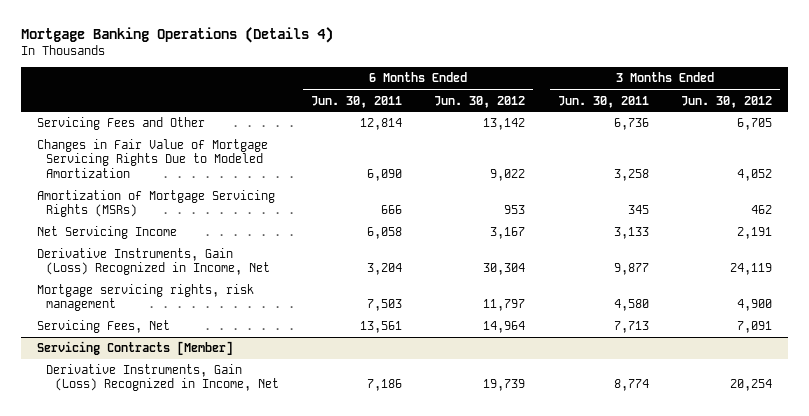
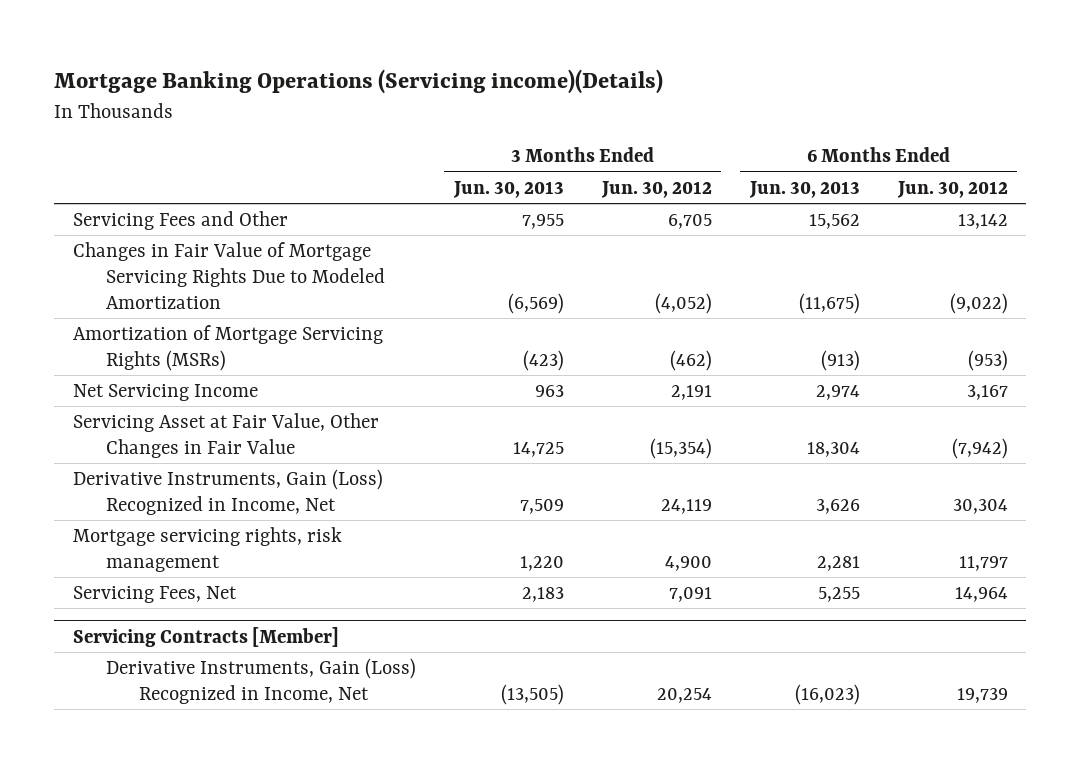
- Mortgage Banking Operations (Details 4)
+ Mortgage Banking Operations (Servicing income)(Details)
- | 6 Months Ended Jun. 30, 2011 | 6 Months Ended Jun. 30, 2012 | 3 Months Ended Jun. 30, 2011 | 3 Months Ended Jun. 30, 2012
+ | 3 Months Ended Jun. 30, 2013 | 3 Months Ended Jun. 30, 2012 | 6 Months Ended Jun. 30, 2013 | 6 Months Ended Jun. 30, 2012
- Changes in Fair Value of Mortgage Servicing Rights Due to Modeled Amortization | 6,090 | 9,022 | 3,258 | 4,052
- Amortization of Mortgage Servicing Rights (MSRs) | 666 | 953 | 345 | 462
+ Changes in Fair Value of Mortgage Servicing Rights Due to Modeled Amortization | (6,569) | (4,052) | (11,675) | (9,022)
+ Amortization of Mortgage Servicing Rights (MSRs) | (423) | (462) | (913) | (953)
+ Servicing Asset at Fair Value, Other Changes in Fair Value | 14,725 | (15,354) | 18,304 | (7,942)

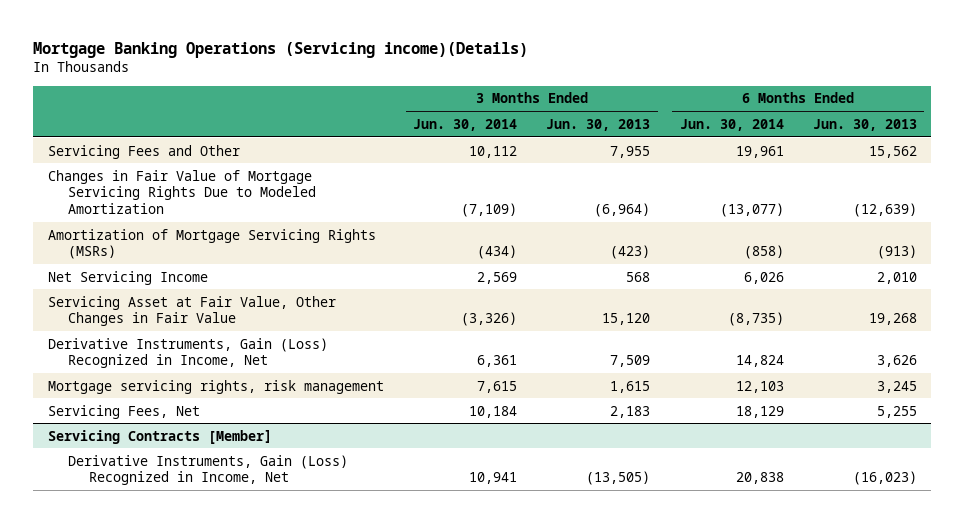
- | 3 Months Ended Jun. 30, 2013 | 3 Months Ended Jun. 30, 2012 | 6 Months Ended Jun. 30, 2013 | 6 Months Ended Jun. 30, 2012
+ | 3 Months Ended Jun. 30, 2014 | 3 Months Ended Jun. 30, 2013 | 6 Months Ended Jun. 30, 2014 | 6 Months Ended Jun. 30, 2013
- Changes in Fair Value of Mortgage Servicing Rights Due to Modeled Amortization | (6,569) | (4,052) | (11,675) | (9,022)
+ Changes in Fair Value of Mortgage Servicing Rights Due to Modeled Amortization | (7,109) | (6,964) | (13,077) | (12,639)
- Net Servicing Income | 963 | 2,191 | 2,974 | 3,167
- Servicing Asset at Fair Value, Other Changes in Fair Value | 14,725 | (15,354) | 18,304 | (7,942)
+ Net Servicing Income | 2,569 | 568 | 6,026 | 2,010
+ Servicing Asset at Fair Value, Other Changes in Fair Value | (3,326) | 15,120 | (8,735) | 19,268
- Mortgage servicing rights, risk management | 1,220 | 4,900 | 2,281 | 11,797
+ Mortgage servicing rights, risk management | 7,615 | 1,615 | 12,103 | 3,245

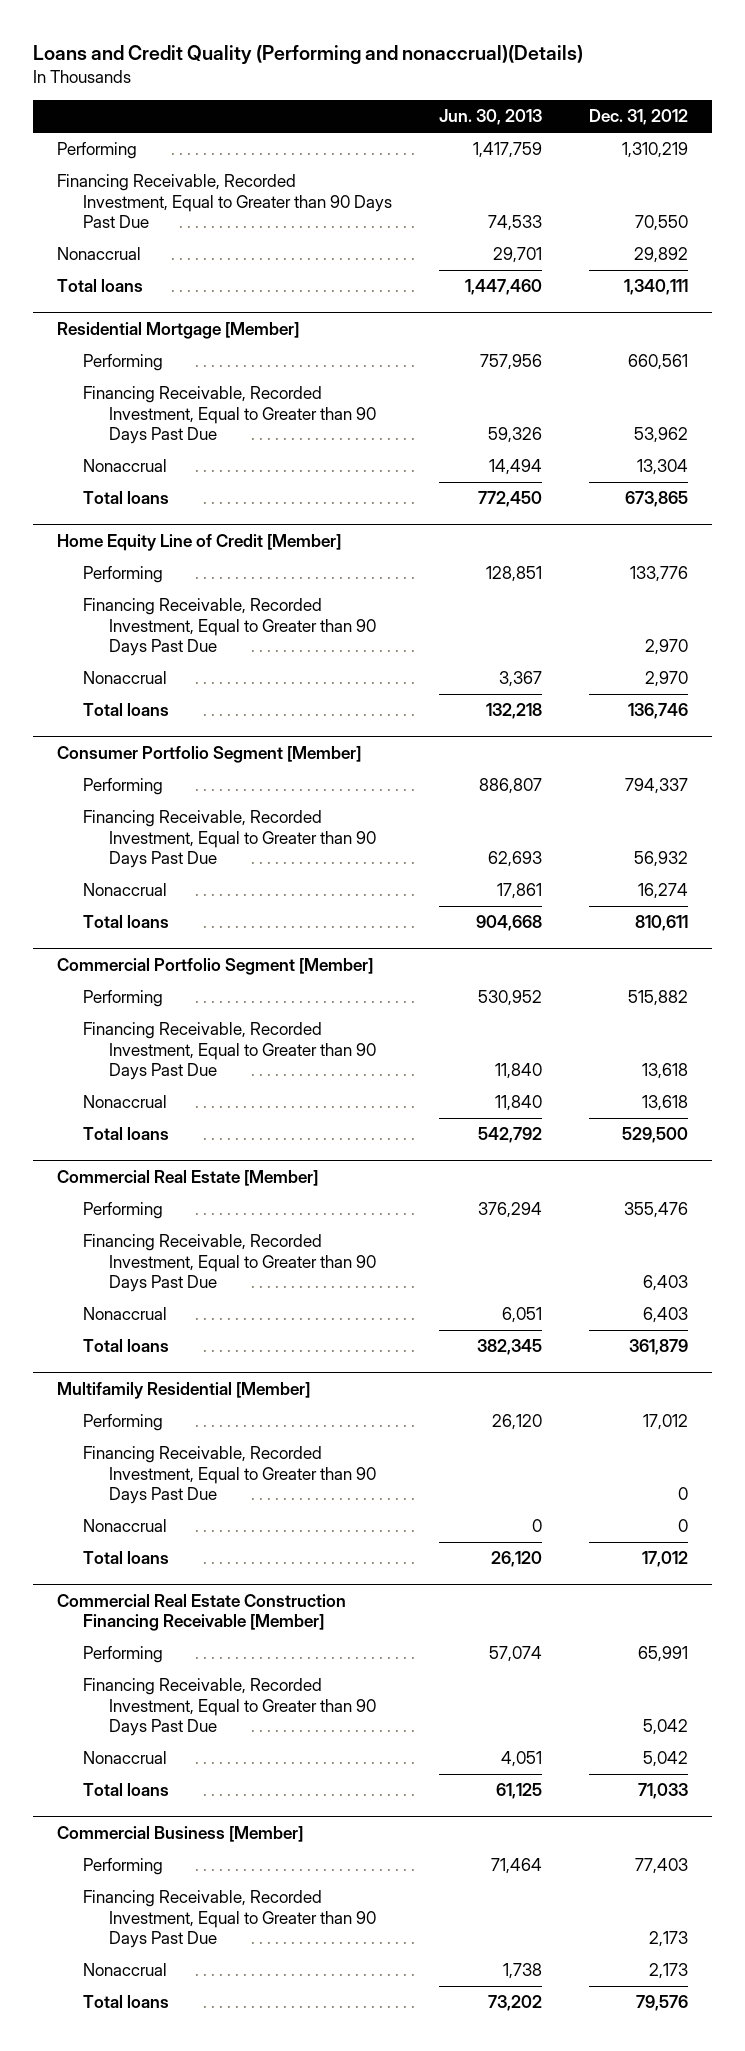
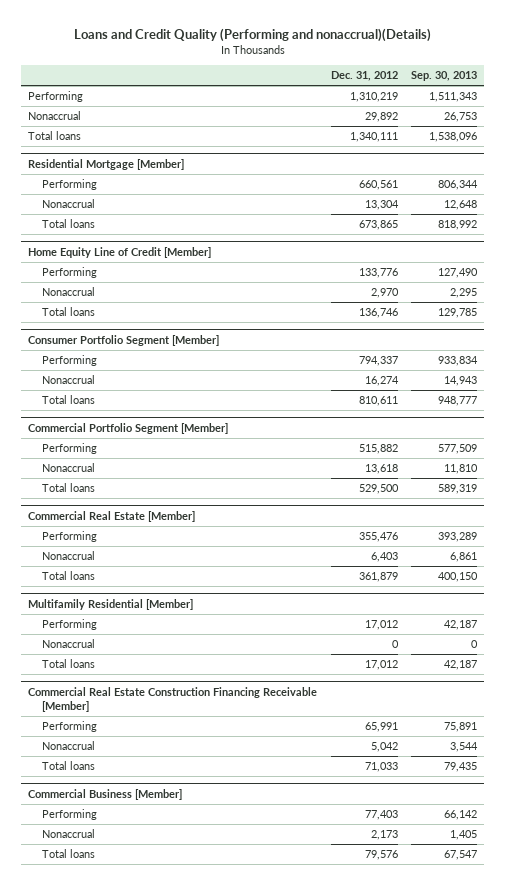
- | Jun. 30, 2013 | Dec. 31, 2012
+ | Dec. 31, 2012 | Sep. 30, 2013
- Financing Receivable, Recorded Investment, Equal to Greater than 90 Days Past Due | 74,533 | 70,550
@ Residential Mortgage [Member]
- Financing Receivable, Recorded Investment, Equal to Greater than 90 Days Past Due | 59,326 | 53,962
@ Home Equity Line of Credit [Member]
- Financing Receivable, Recorded Investment, Equal to Greater than 90 Days Past Due | | 2,970
@ Consumer Portfolio Segment [Member]
- Financing Receivable, Recorded Investment, Equal to Greater than 90 Days Past Due | 62,693 | 56,932
@ Commercial Portfolio Segment [Member]
- Financing Receivable, Recorded Investment, Equal to Greater than 90 Days Past Due | 11,840 | 13,618
@ Commercial Real Estate [Member]
- Financing Receivable, Recorded Investment, Equal to Greater than 90 Days Past Due | | 6,403
@ Multifamily Residential [Member]
- Financing Receivable, Recorded Investment, Equal to Greater than 90 Days Past Due | | 0
@ Commercial Real Estate Construction Financing Receivable [Member]
- Financing Receivable, Recorded Investment, Equal to Greater than 90 Days Past Due | | 5,042
@ Commercial Business [Member]
- Financing Receivable, Recorded Investment, Equal to Greater than 90 Days Past Due | | 2,173

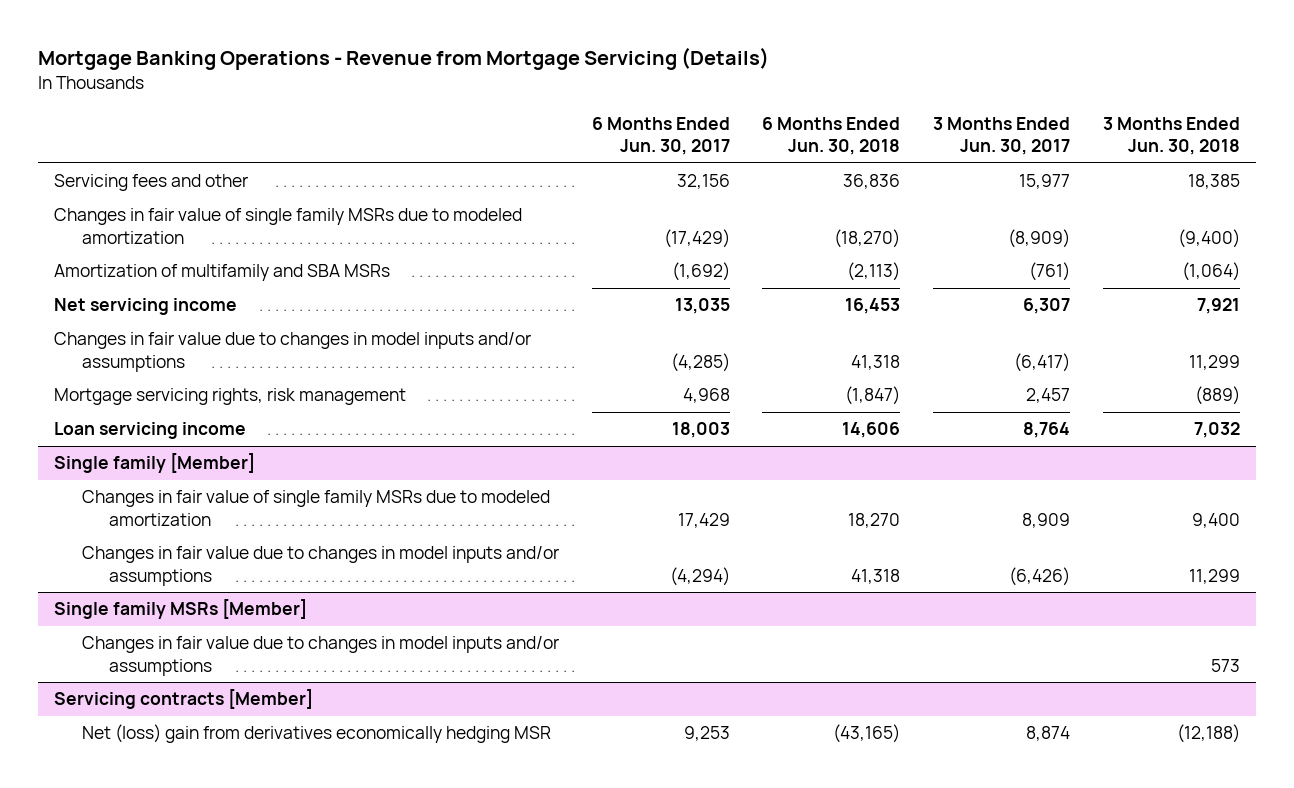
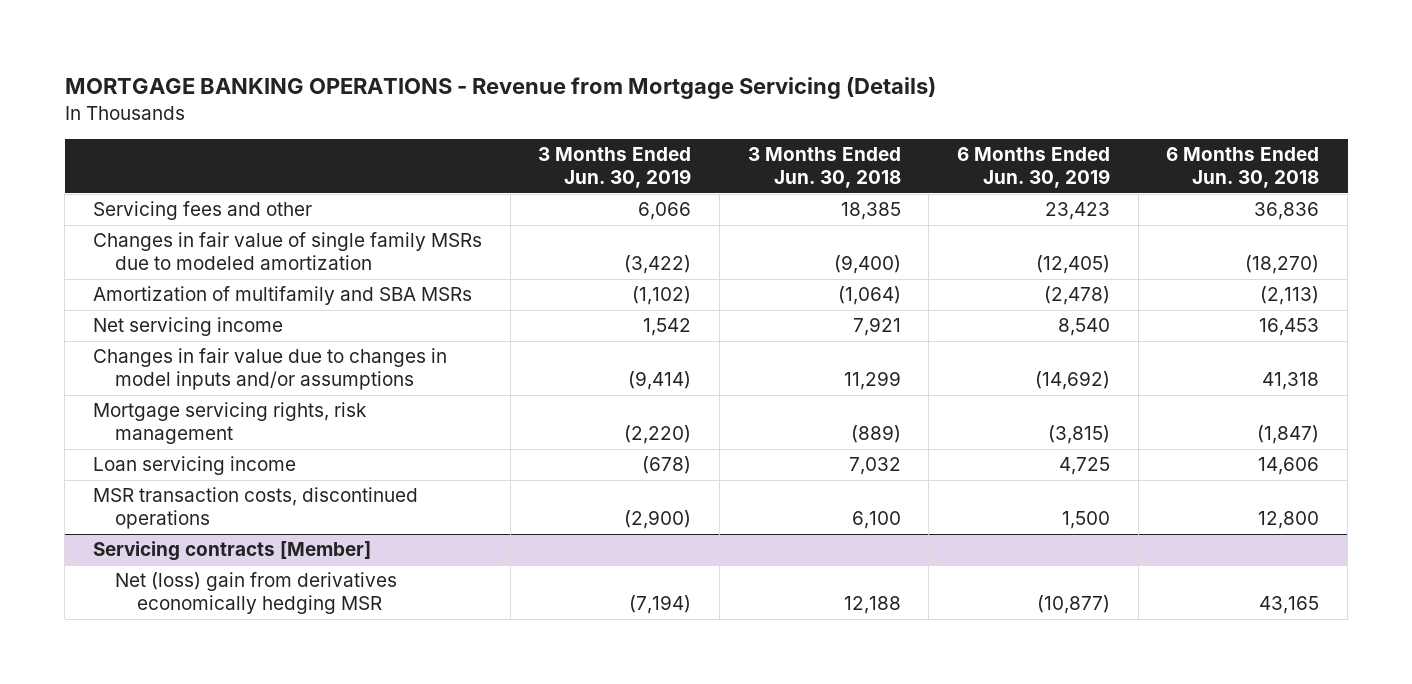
- Mortgage Banking Operations - Revenue from Mortgage Servicing (Details)
+ MORTGAGE BANKING OPERATIONS - Revenue from Mortgage Servicing (Details)
- | 6 Months Ended Jun. 30, 2017 | 6 Months Ended Jun. 30, 2018 | 3 Months Ended Jun. 30, 2017 | 3 Months Ended Jun. 30, 2018
+ | 3 Months Ended Jun. 30, 2019 | 3 Months Ended Jun. 30, 2018 | 6 Months Ended Jun. 30, 2019 | 6 Months Ended Jun. 30, 2018
- Single family [Member]
- Changes in fair value of single family MSRs due to modeled amortization | 17,429 | 18,270 | 8,909 | 9,400
- Changes in fair value due to changes in model inputs and/or assumptions | (4,294) | 41,318 | (6,426) | 11,299
- Single family MSRs [Member]
- Changes in fair value due to changes in model inputs and/or assumptions | | | | 573
+ MSR transaction costs, discontinued operations | (2,900) | 6,100 | 1,500 | 12,800
@ Servicing contracts [Member]
- Net (loss) gain from derivatives economically hedging MSR | 9,253 | (43,165) | 8,874 | (12,188)
+ Net (loss) gain from derivatives economically hedging MSR | (7,194) | 12,188 | (10,877) | 43,165

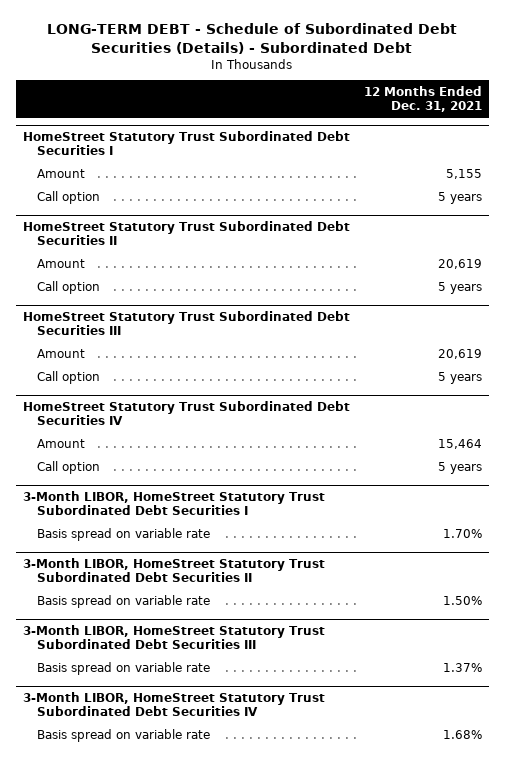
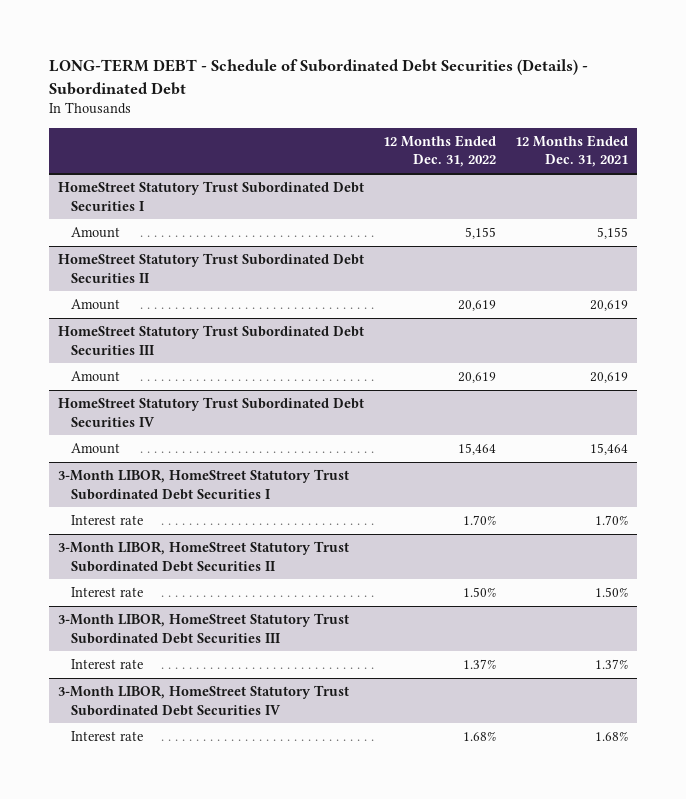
- | 12 Months Ended Dec. 31, 2021
+ | 12 Months Ended Dec. 31, 2022 | 12 Months Ended Dec. 31, 2021
@ HomeStreet Statutory Trust Subordinated Debt Securities I
- Call option | 5 years
@ HomeStreet Statutory Trust Subordinated Debt Securities II
- Call option | 5 years
@ HomeStreet Statutory Trust Subordinated Debt Securities III
- Call option | 5 years
@ HomeStreet Statutory Trust Subordinated Debt Securities IV
- Call option | 5 years
@ 3-Month LIBOR, HomeStreet Statutory Trust Subordinated Debt Securities I
- Basis spread on variable rate | 1.70%
+ Interest rate | 1.70% | 1.70%
@ 3-Month LIBOR, HomeStreet Statutory Trust Subordinated Debt Securities II
- Basis spread on variable rate | 1.50%
+ Interest rate | 1.50% | 1.50%
@ 3-Month LIBOR, HomeStreet Statutory Trust Subordinated Debt Securities III
- Basis spread on variable rate | 1.37%
+ Interest rate | 1.37% | 1.37%
@ 3-Month LIBOR, HomeStreet Statutory Trust Subordinated Debt Securities IV
- Basis spread on variable rate | 1.68%
+ Interest rate | 1.68% | 1.68%

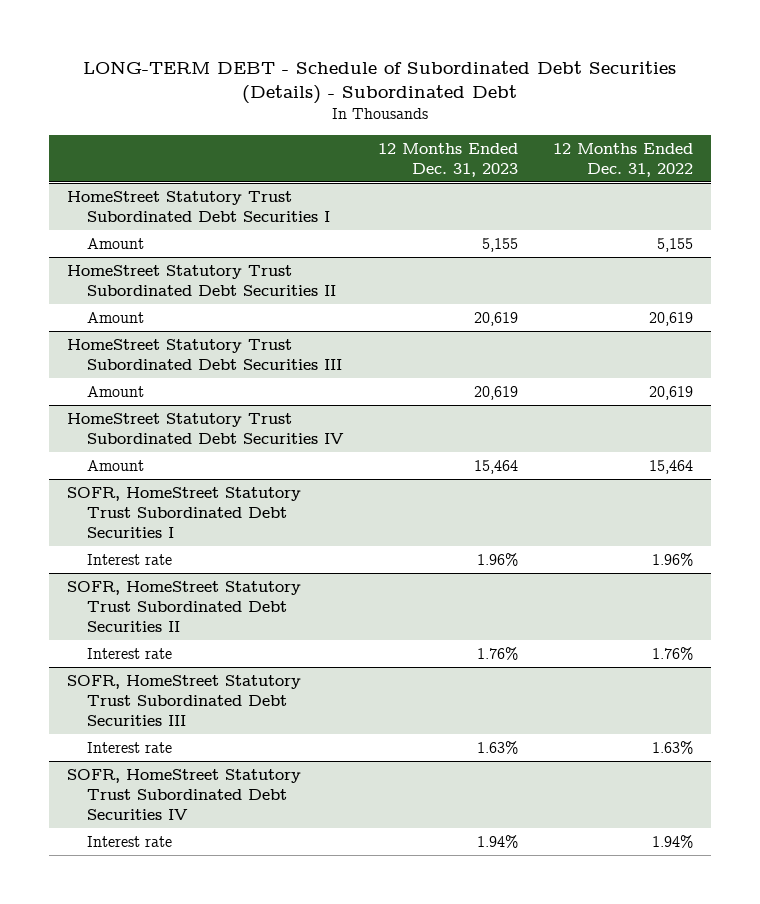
- | 12 Months Ended Dec. 31, 2022 | 12 Months Ended Dec. 31, 2021
+ | 12 Months Ended Dec. 31, 2023 | 12 Months Ended Dec. 31, 2022
- 3-Month LIBOR, HomeStreet Statutory Trust Subordinated Debt Securities I
- Interest rate | 1.70% | 1.70%
- 3-Month LIBOR, HomeStreet Statutory Trust Subordinated Debt Securities II
- Interest rate | 1.50% | 1.50%
- 3-Month LIBOR, HomeStreet Statutory Trust Subordinated Debt Securities III
- Interest rate | 1.37% | 1.37%
- 3-Month LIBOR, HomeStreet Statutory Trust Subordinated Debt Securities IV
- Interest rate | 1.68% | 1.68%
+ SOFR, HomeStreet Statutory Trust Subordinated Debt Securities I
+ Interest rate | 1.96% | 1.96%
+ SOFR, HomeStreet Statutory Trust Subordinated Debt Securities II
+ Interest rate | 1.76% | 1.76%
+ SOFR, HomeStreet Statutory Trust Subordinated Debt Securities III
+ Interest rate | 1.63% | 1.63%
+ SOFR, HomeStreet Statutory Trust Subordinated Debt Securities IV
+ Interest rate | 1.94% | 1.94%

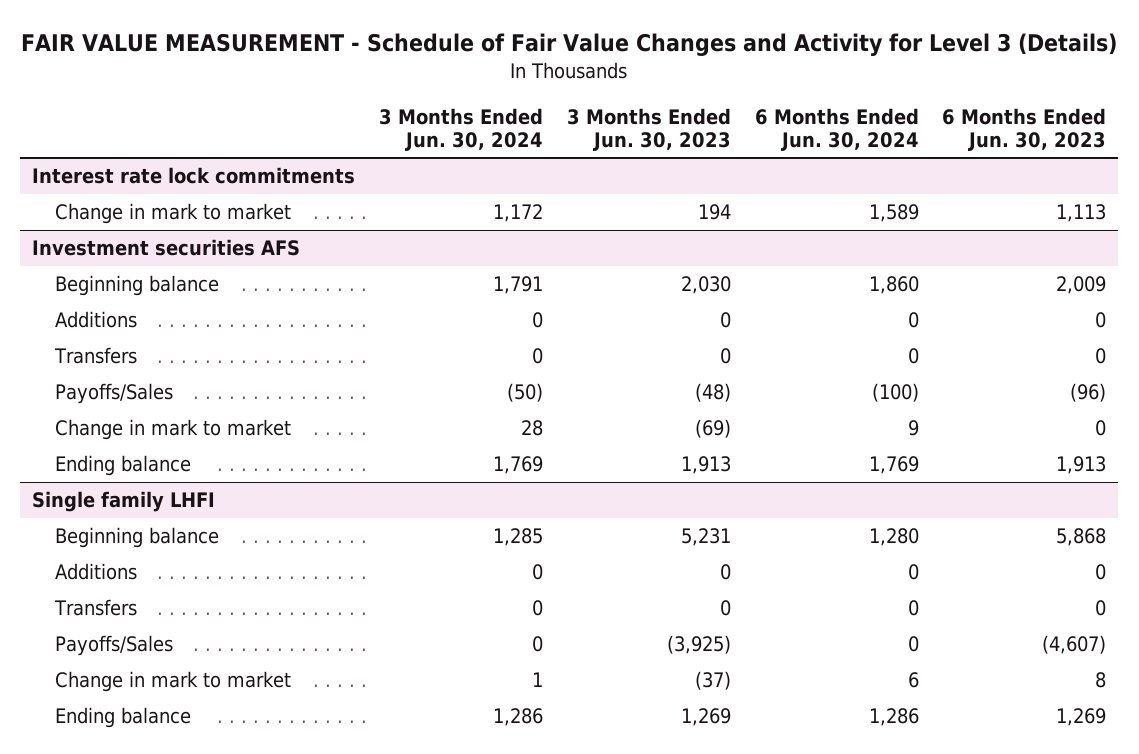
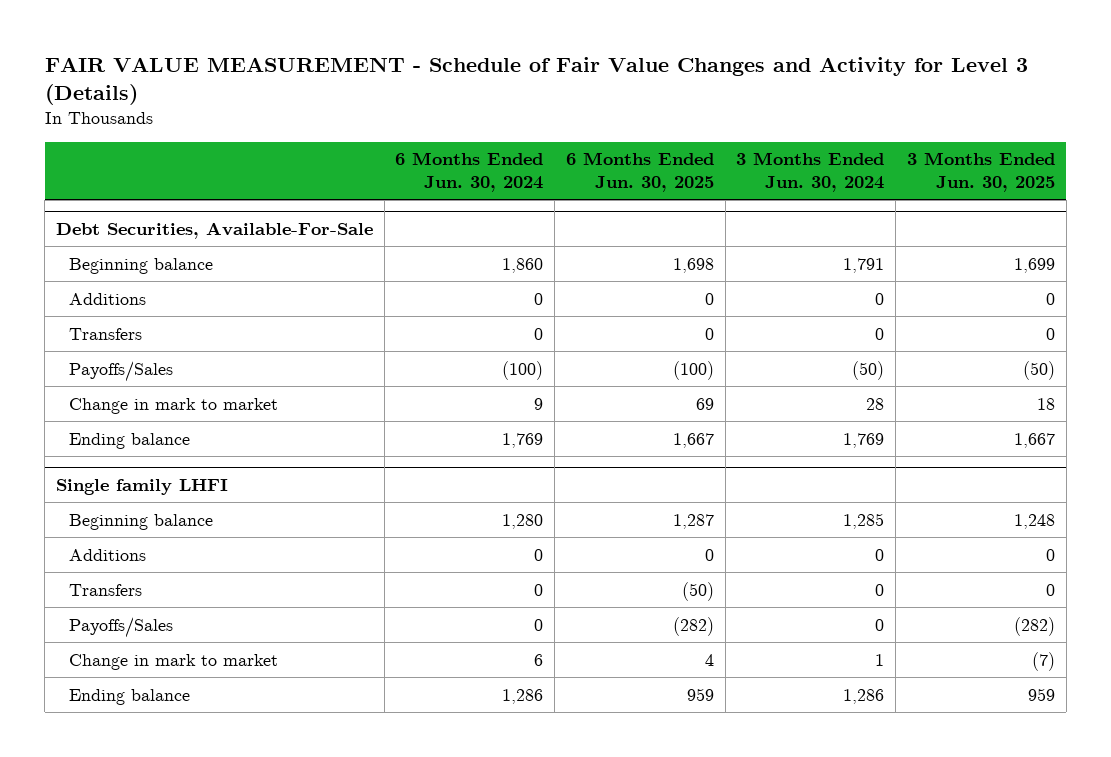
- | 3 Months Ended Jun. 30, 2024 | 3 Months Ended Jun. 30, 2023 | 6 Months Ended Jun. 30, 2024 | 6 Months Ended Jun. 30, 2023
+ | 6 Months Ended Jun. 30, 2024 | 6 Months Ended Jun. 30, 2025 | 3 Months Ended Jun. 30, 2024 | 3 Months Ended Jun. 30, 2025
- Interest rate lock commitments
- Change in mark to market | 1,172 | 194 | 1,589 | 1,113
- Investment securities AFS
+ Debt Securities, Available-For-Sale

